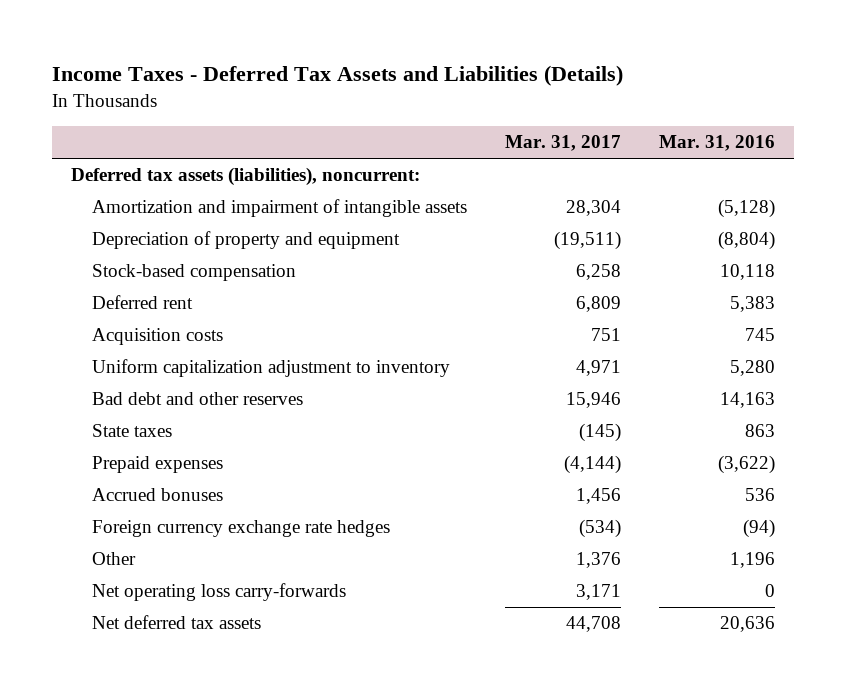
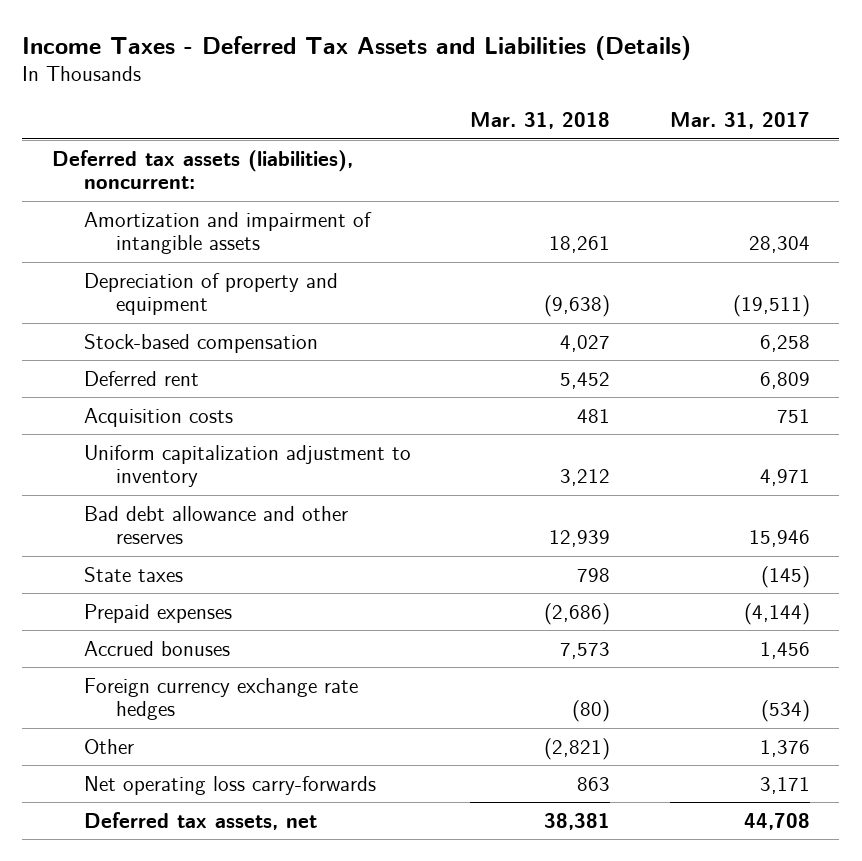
- | Mar. 31, 2017 | Mar. 31, 2016
+ | Mar. 31, 2018 | Mar. 31, 2017
- Bad debt and other reserves | 15,946 | 14,163
+ Bad debt allowance and other reserves | 12,939 | 15,946
- Net deferred tax assets | 44,708 | 20,636
+ Deferred tax assets, net | 38,381 | 44,708

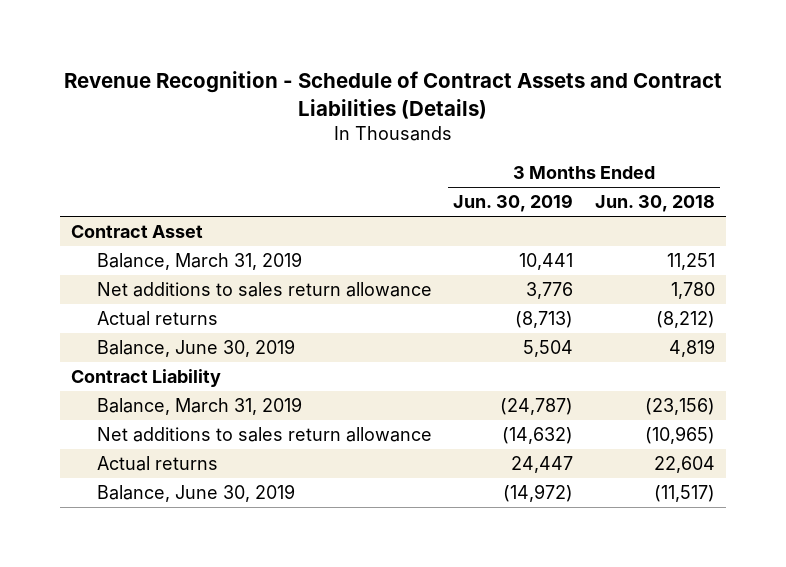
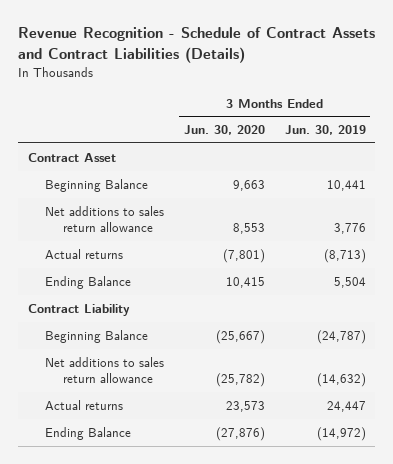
- | 3 Months Ended Jun. 30, 2019 | 3 Months Ended Jun. 30, 2018
+ | 3 Months Ended Jun. 30, 2020 | 3 Months Ended Jun. 30, 2019
- Balance, March 31, 2019 | 10,441 | 11,251
+ Beginning Balance | 9,663 | 10,441
- Balance, June 30, 2019 | 5,504 | 4,819
+ Ending Balance | 10,415 | 5,504
- Balance, March 31, 2019 | (24,787) | (23,156)
+ Beginning Balance | (25,667) | (24,787)
- Balance, June 30, 2019 | (14,972) | (11,517)
+ Ending Balance | (27,876) | (14,972)

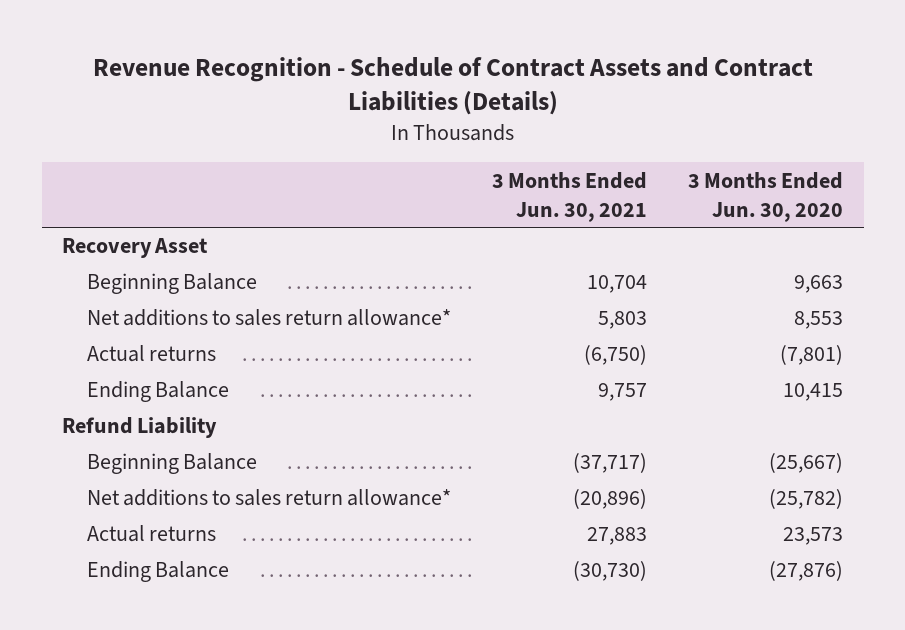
- | 3 Months Ended Jun. 30, 2020 | 3 Months Ended Jun. 30, 2019
+ | 3 Months Ended Jun. 30, 2021 | 3 Months Ended Jun. 30, 2020
- Contract Asset
+ Recovery Asset
- Net additions to sales return allowance | 8,553 | 3,776
+ Net additions to sales return allowance* | 5,803 | 8,553
- Contract Liability
+ Refund Liability
- Net additions to sales return allowance | (25,782) | (14,632)
+ Net additions to sales return allowance* | (20,896) | (25,782)

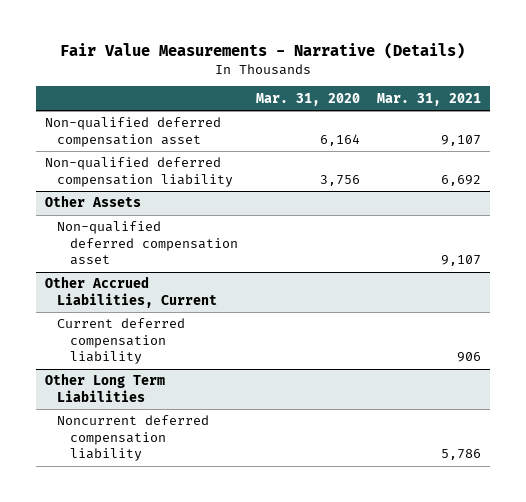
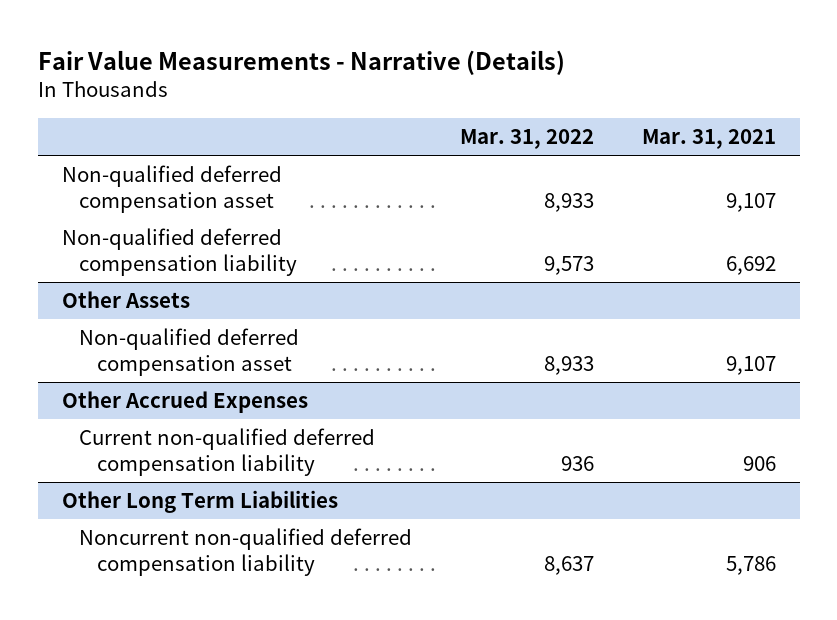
- | Mar. 31, 2020 | Mar. 31, 2021
+ | Mar. 31, 2022 | Mar. 31, 2021
- Other Accrued Liabilities, Current
- Current deferred compensation liability | | 906
+ Other Accrued Expenses
+ Current non-qualified deferred compensation liability | 936 | 906
@ Other Long Term Liabilities
- Noncurrent deferred compensation liability | | 5,786
+ Noncurrent non-qualified deferred compensation liability | 8,637 | 5,786

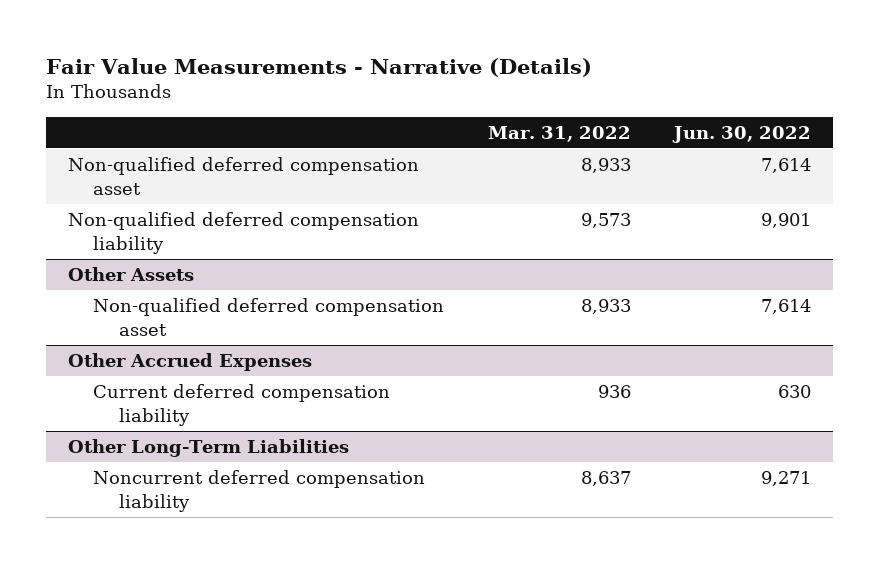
- | Mar. 31, 2022 | Mar. 31, 2021
+ | Mar. 31, 2022 | Jun. 30, 2022
@ Other Accrued Expenses
- Current non-qualified deferred compensation liability | 936 | 906
- Other Long Term Liabilities
- Noncurrent non-qualified deferred compensation liability | 8,637 | 5,786
@ Other Accrued Expenses
+ Current deferred compensation liability | 936 | 630
+ Other Long-Term Liabilities
+ Noncurrent deferred compensation liability | 8,637 | 9,271

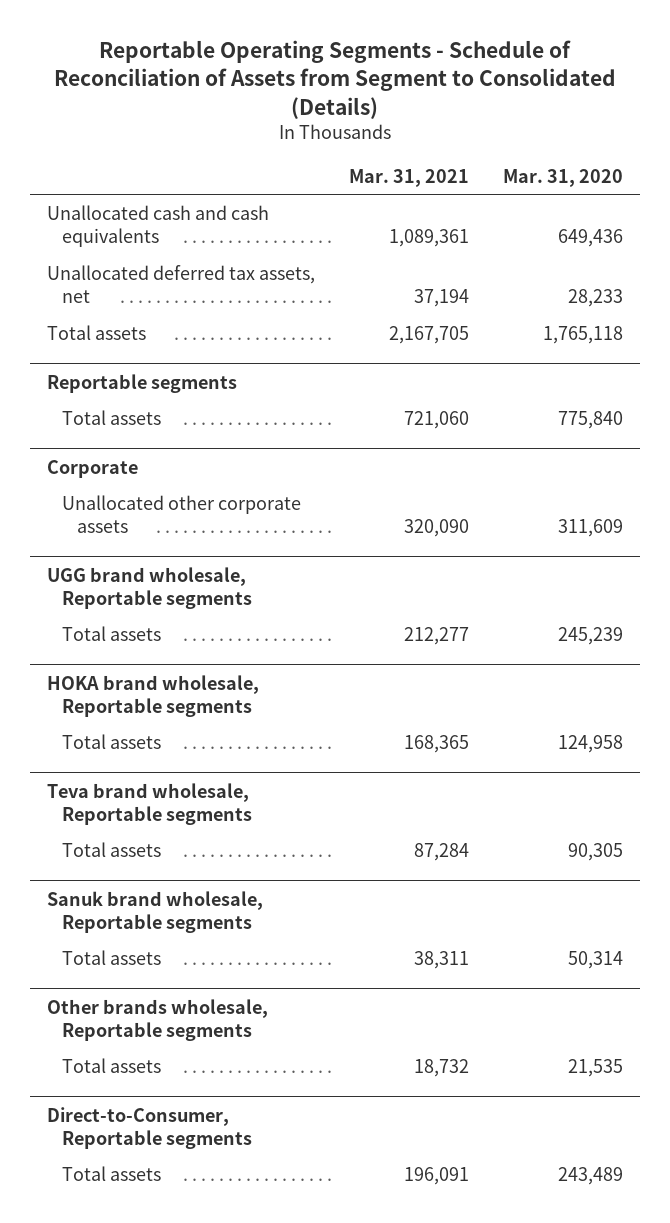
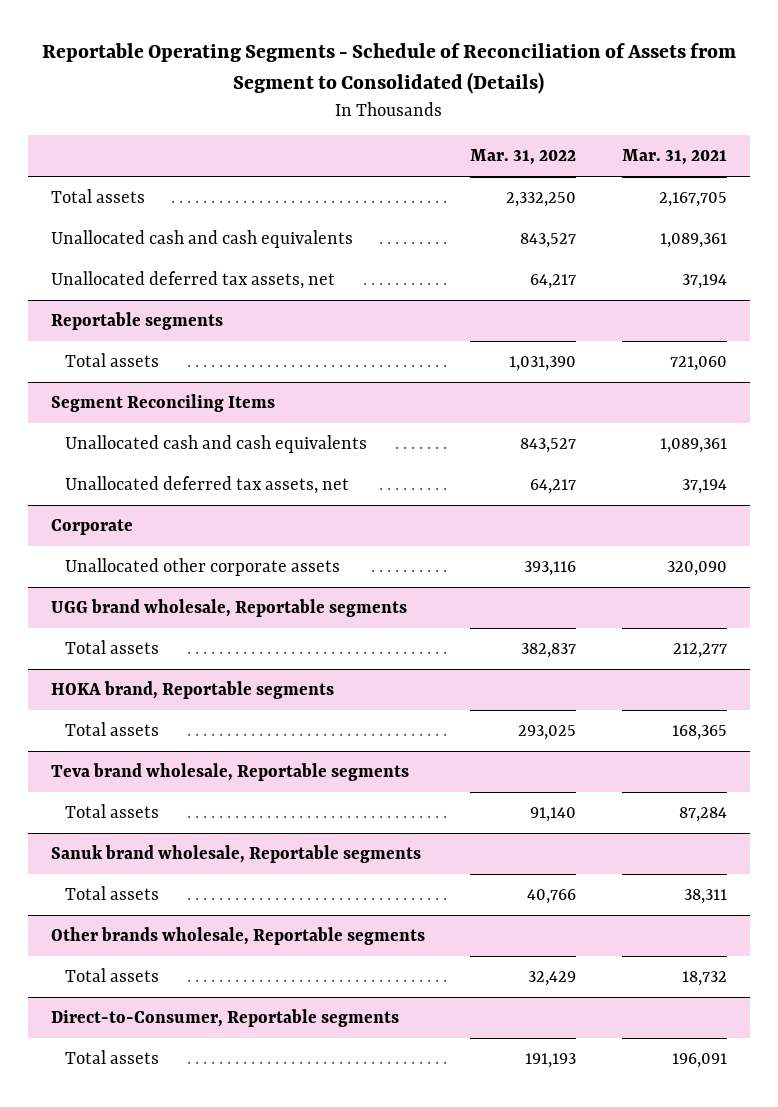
- | Mar. 31, 2021 | Mar. 31, 2020
+ | Mar. 31, 2022 | Mar. 31, 2021
moved up: Total assets | 2,332,250 | 2,167,705
+ Segment Reconciling Items
+ Unallocated cash and cash equivalents | 843,527 | 1,089,361
+ Unallocated deferred tax assets, net | 64,217 | 37,194
- HOKA brand wholesale, Reportable segments
+ HOKA brand, Reportable segments

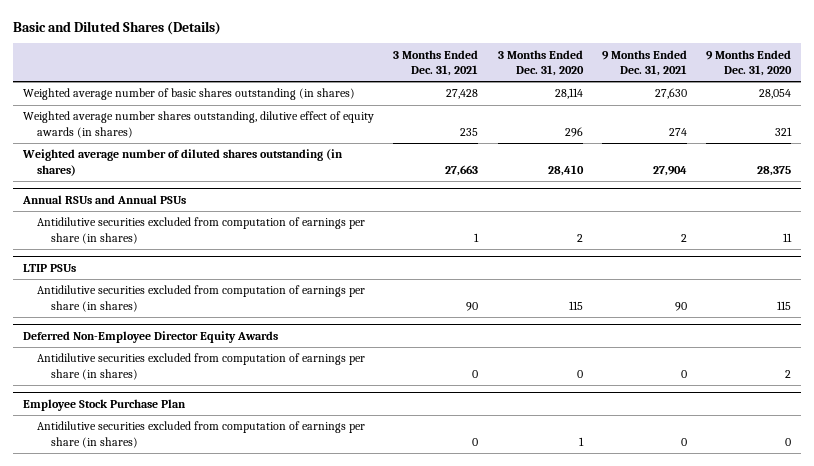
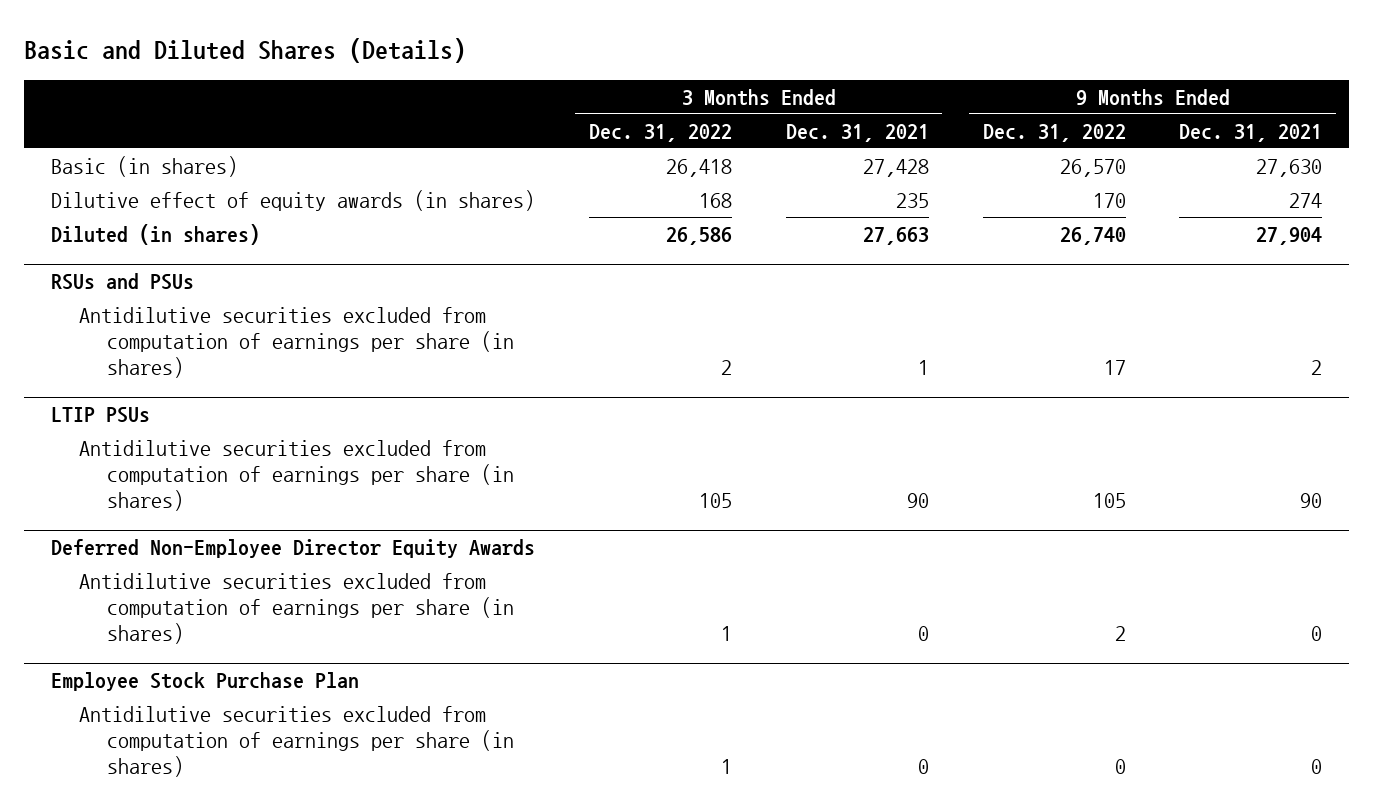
- | 3 Months Ended Dec. 31, 2021 | 3 Months Ended Dec. 31, 2020 | 9 Months Ended Dec. 31, 2021 | 9 Months Ended Dec. 31, 2020
+ | 3 Months Ended Dec. 31, 2022 | 3 Months Ended Dec. 31, 2021 | 9 Months Ended Dec. 31, 2022 | 9 Months Ended Dec. 31, 2021
- Weighted average number of basic shares outstanding (in shares) | 27,428 | 28,114 | 27,630 | 28,054
- Weighted average number shares outstanding, dilutive effect of equity awards (in shares) | 235 | 296 | 274 | 321
- Weighted average number of diluted shares outstanding (in shares) | 27,663 | 28,410 | 27,904 | 28,375
- Annual RSUs and Annual PSUs
+ Basic (in shares) | 26,418 | 27,428 | 26,570 | 27,630
+ Dilutive effect of equity awards (in shares) | 168 | 235 | 170 | 274
+ Diluted (in shares) | 26,586 | 27,663 | 26,740 | 27,904
+ RSUs and PSUs

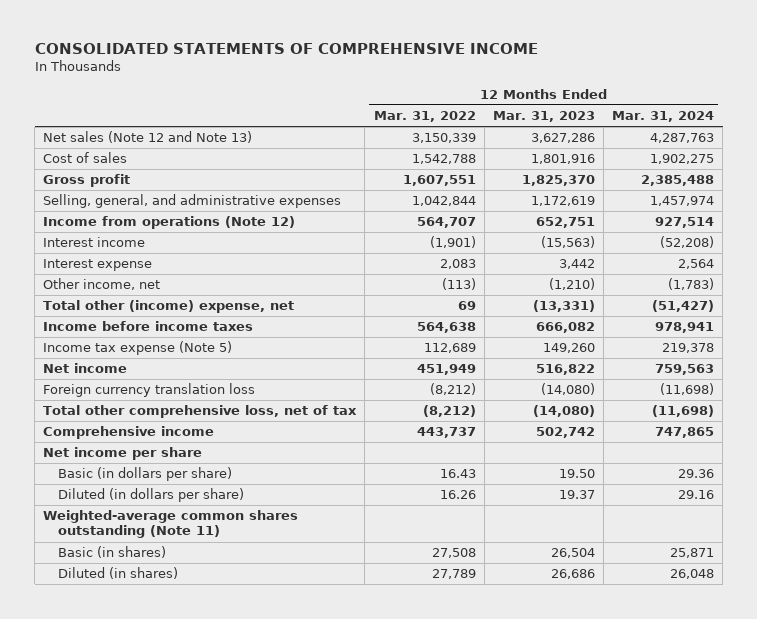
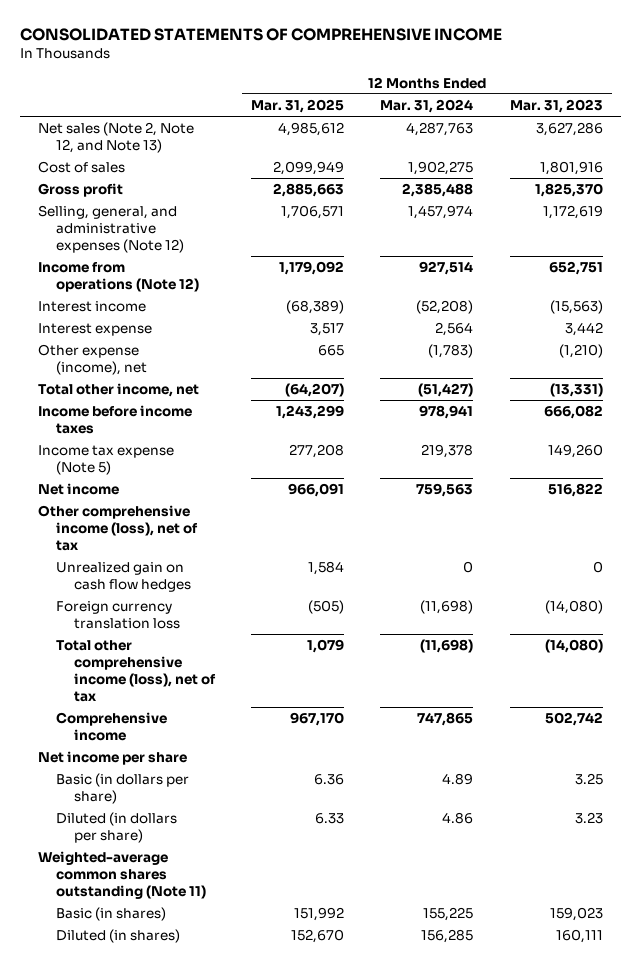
- | 12 Months Ended Mar. 31, 2022 | 12 Months Ended Mar. 31, 2023 | 12 Months Ended Mar. 31, 2024
+ | 12 Months Ended Mar. 31, 2025 | 12 Months Ended Mar. 31, 2024 | 12 Months Ended Mar. 31, 2023
- Net sales (Note 12 and Note 13) | 3,150,339 | 3,627,286 | 4,287,763
+ Net sales (Note 2, Note 12, and Note 13) | 4,985,612 | 4,287,763 | 3,627,286
- Selling, general, and administrative expenses | 1,042,844 | 1,172,619 | 1,457,974
+ Selling, general, and administrative expenses (Note 12) | 1,706,571 | 1,457,974 | 1,172,619
- Other income, net | (113) | (1,210) | (1,783)
- Total other (income) expense, net | 69 | (13,331) | (51,427)
+ Other expense (income), net | 665 | (1,783) | (1,210)
+ Total other income, net | (64,207) | (51,427) | (13,331)
+ Other comprehensive income (loss), net of tax
+ Unrealized gain on cash flow hedges | 1,584 | 0 | 0
- Total other comprehensive loss, net of tax | (8,212) | (14,080) | (11,698)
+ Total other comprehensive income (loss), net of tax | 1,079 | (11,698) | (14,080)
- Basic (in dollars per share) | 16.43 | 19.50 | 29.36
- Diluted (in dollars per share) | 16.26 | 19.37 | 29.16
+ Basic (in dollars per share) | 6.36 | 4.89 | 3.25
+ Diluted (in dollars per share) | 6.33 | 4.86 | 3.23
- Basic (in shares) | 27,508 | 26,504 | 25,871
- Diluted (in shares) | 27,789 | 26,686 | 26,048
+ Basic (in shares) | 151,992 | 155,225 | 159,023
+ Diluted (in shares) | 152,670 | 156,285 | 160,111

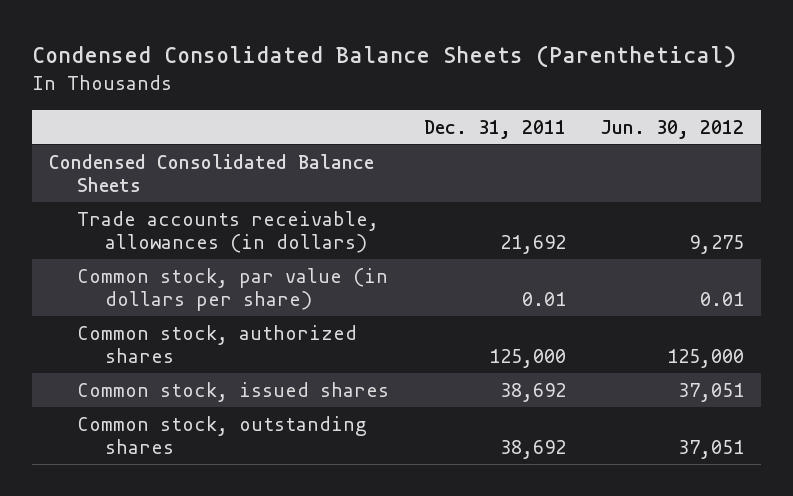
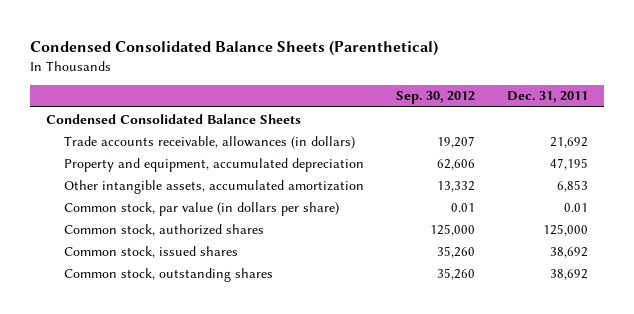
- | Dec. 31, 2011 | Jun. 30, 2012
+ | Sep. 30, 2012 | Dec. 31, 2011
+ Property and equipment, accumulated depreciation | 62,606 | 47,195
+ Other intangible assets, accumulated amortization | 13,332 | 6,853

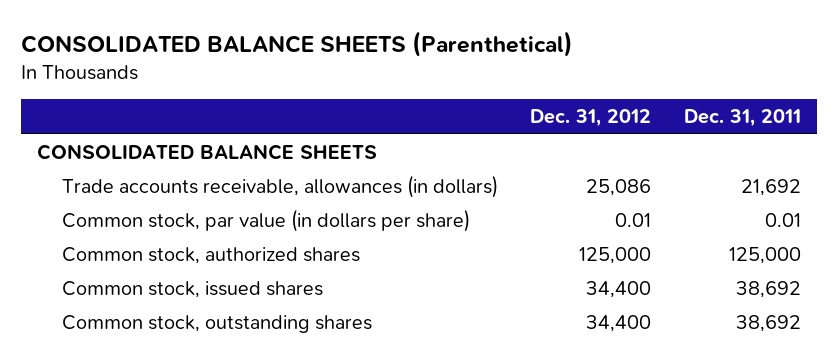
- Condensed Consolidated Balance Sheets (Parenthetical)
+ CONSOLIDATED BALANCE SHEETS (Parenthetical)
- | Sep. 30, 2012 | Dec. 31, 2011
+ | Dec. 31, 2012 | Dec. 31, 2011
- Condensed Consolidated Balance Sheets
+ CONSOLIDATED BALANCE SHEETS
- Property and equipment, accumulated depreciation | 62,606 | 47,195
- Other intangible assets, accumulated amortization | 13,332 | 6,853

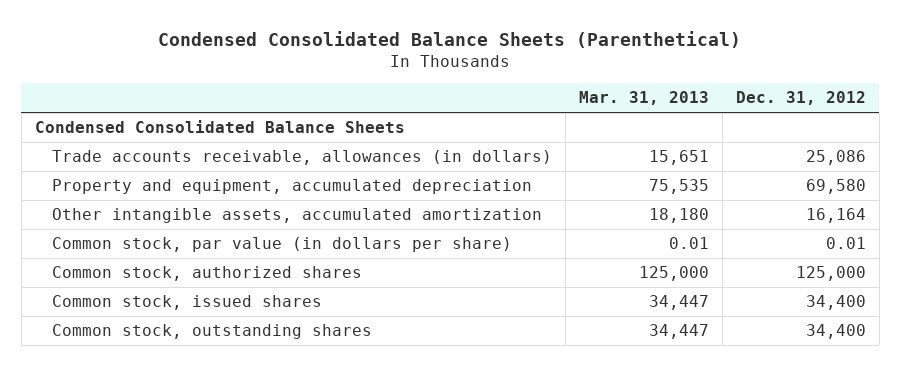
- CONSOLIDATED BALANCE SHEETS (Parenthetical)
+ Condensed Consolidated Balance Sheets (Parenthetical)
- | Dec. 31, 2012 | Dec. 31, 2011
+ | Mar. 31, 2013 | Dec. 31, 2012
- CONSOLIDATED BALANCE SHEETS
+ Condensed Consolidated Balance Sheets
+ Property and equipment, accumulated depreciation | 75,535 | 69,580
+ Other intangible assets, accumulated amortization | 18,180 | 16,164

